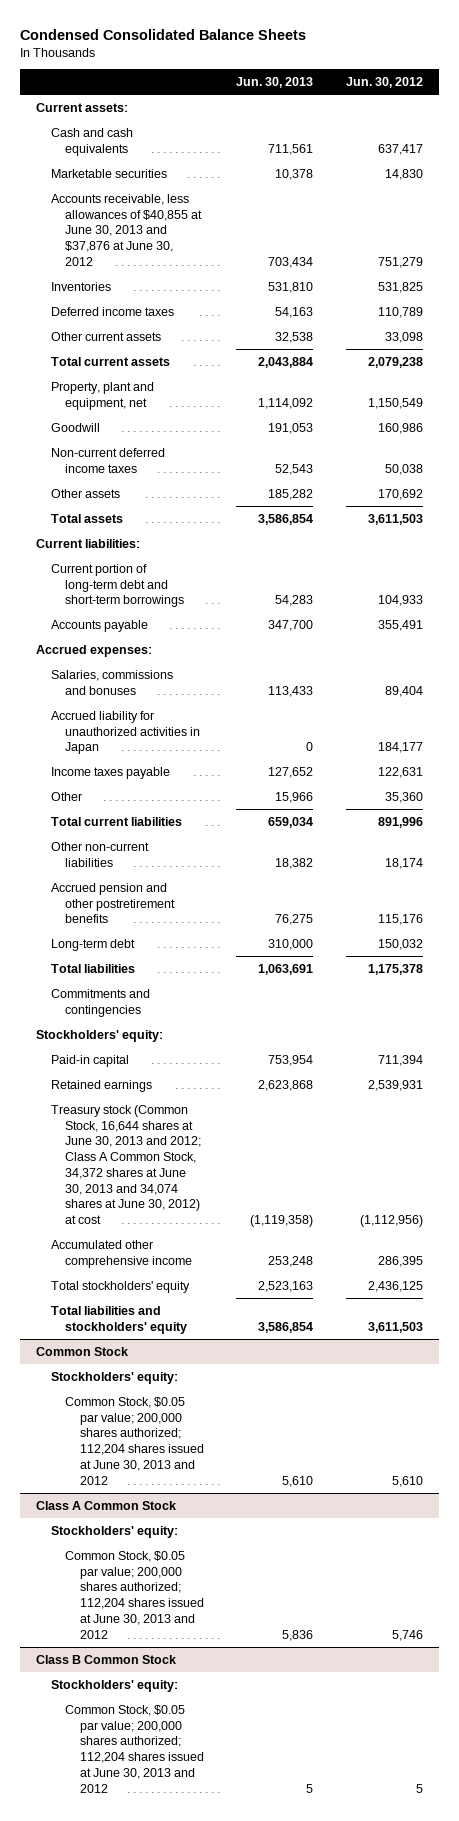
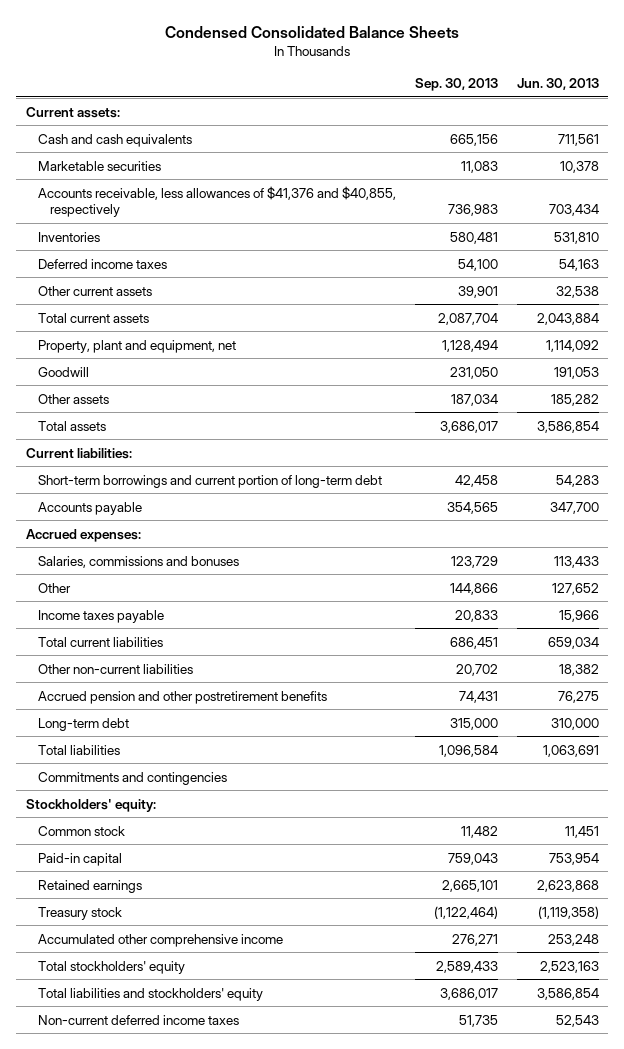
- | Jun. 30, 2013 | Jun. 30, 2012
+ | Sep. 30, 2013 | Jun. 30, 2013
- Accounts receivable, less allowances of $40,855 at June 30, 2013 and $37,876 at June 30, 2012 | 703,434 | 751,279
+ Accounts receivable, less allowances of $41,376 and $40,855, respectively | 736,983 | 703,434
- Current portion of long-term debt and short-term borrowings | 54,283 | 104,933
+ Short-term borrowings and current portion of long-term debt | 42,458 | 54,283
- Accrued liability for unauthorized activities in Japan | 0 | 184,177
- Income taxes payable | 127,652 | 122,631
- Other | 15,966 | 35,360
+ Other | 144,866 | 127,652
+ Income taxes payable | 20,833 | 15,966
+ Common stock | 11,482 | 11,451
- Treasury stock (Common Stock, 16,644 shares at June 30, 2013 and 2012; Class A Common Stock, 34,372 shares at June 30, 2013 and 34,074 shares at June 30, 2012) at cost | (1,119,358) | (1,112,956)
+ Treasury stock | (1,122,464) | (1,119,358)
- Common Stock
- Stockholders' equity:
- Common Stock, $0.05 par value; 200,000 shares authorized; 112,204 shares issued at June 30, 2013 and 2012 | 5,610 | 5,610
- Class A Common Stock
- Stockholders' equity:
- Common Stock, $0.05 par value; 200,000 shares authorized; 112,204 shares issued at June 30, 2013 and 2012 | 5,836 | 5,746
- Class B Common Stock
- Stockholders' equity:
- Common Stock, $0.05 par value; 200,000 shares authorized; 112,204 shares issued at June 30, 2013 and 2012 | 5 | 5
moved down: Non-current deferred income taxes | 51,735 | 52,543

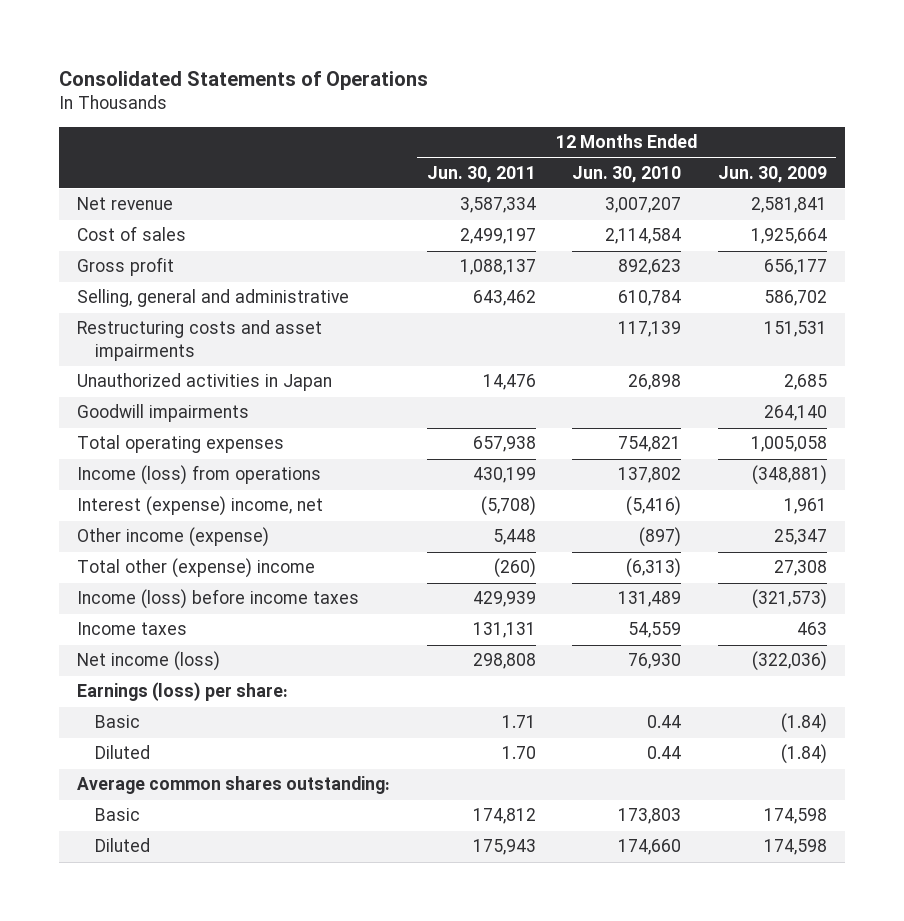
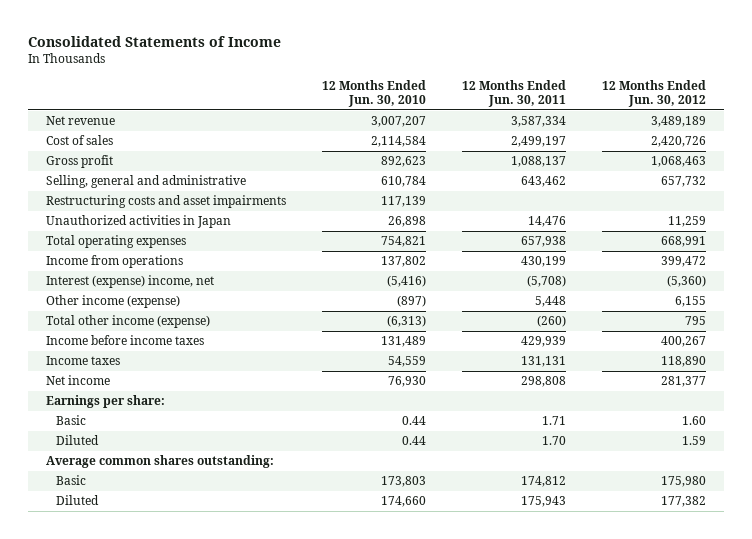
- Consolidated Statements of Operations
+ Consolidated Statements of Income
- | 12 Months Ended Jun. 30, 2011 | 12 Months Ended Jun. 30, 2010 | 12 Months Ended Jun. 30, 2009
+ | 12 Months Ended Jun. 30, 2010 | 12 Months Ended Jun. 30, 2011 | 12 Months Ended Jun. 30, 2012
- Goodwill impairments | | | 264,140
- Income (loss) from operations | 430,199 | 137,802 | (348,881)
+ Income from operations | 137,802 | 430,199 | 399,472
- Total other (expense) income | (260) | (6,313) | 27,308
- Income (loss) before income taxes | 429,939 | 131,489 | (321,573)
+ Total other income (expense) | (6,313) | (260) | 795
+ Income before income taxes | 131,489 | 429,939 | 400,267
- Net income (loss) | 298,808 | 76,930 | (322,036)
- Earnings (loss) per share:
+ Net income | 76,930 | 298,808 | 281,377
+ Earnings per share:

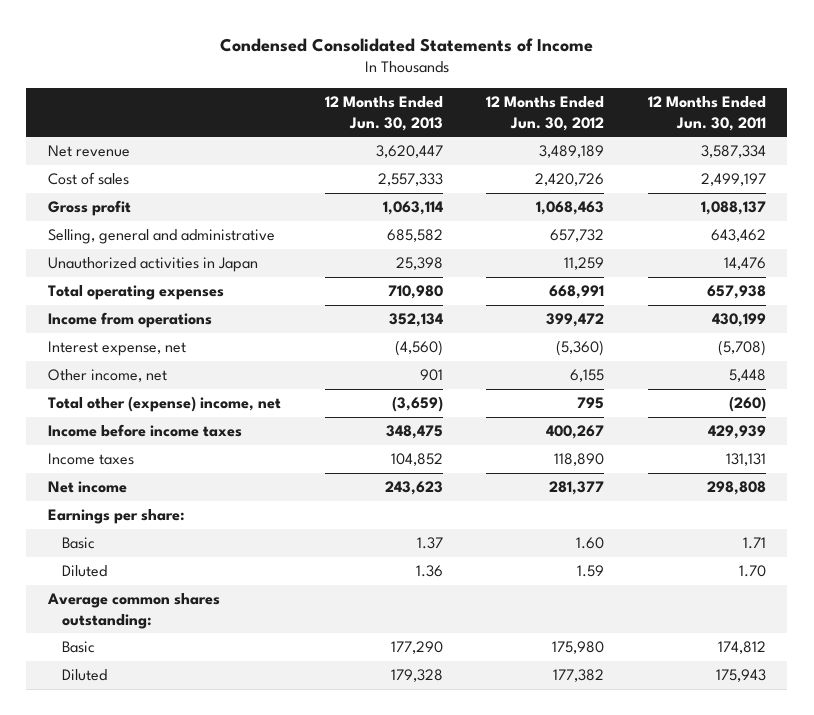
- Consolidated Statements of Income
+ Condensed Consolidated Statements of Income
- | 12 Months Ended Jun. 30, 2010 | 12 Months Ended Jun. 30, 2011 | 12 Months Ended Jun. 30, 2012
+ | 12 Months Ended Jun. 30, 2013 | 12 Months Ended Jun. 30, 2012 | 12 Months Ended Jun. 30, 2011
- Restructuring costs and asset impairments | 117,139 | |
- Interest (expense) income, net | (5,416) | (5,708) | (5,360)
- Other income (expense) | (897) | 5,448 | 6,155
- Total other income (expense) | (6,313) | (260) | 795
+ Interest expense, net | (4,560) | (5,360) | (5,708)
+ Other income, net | 901 | 6,155 | 5,448
+ Total other (expense) income, net | (3,659) | 795 | (260)

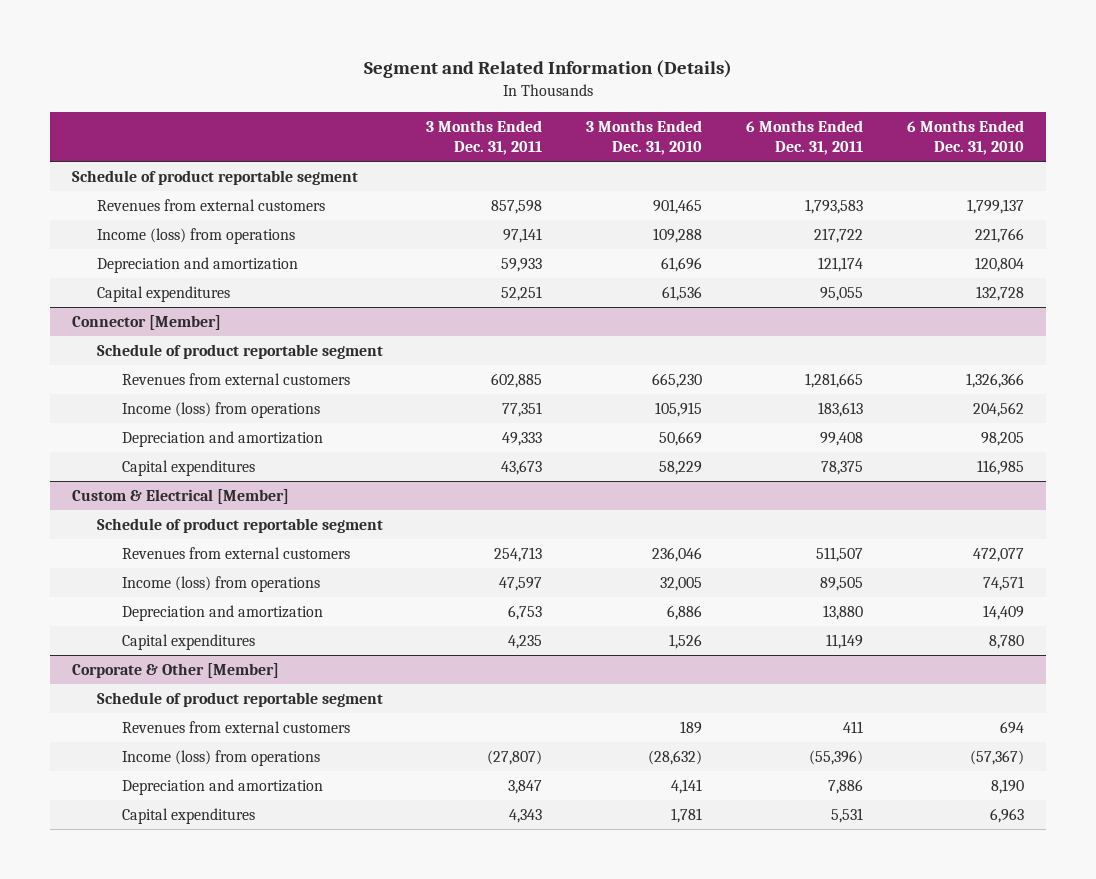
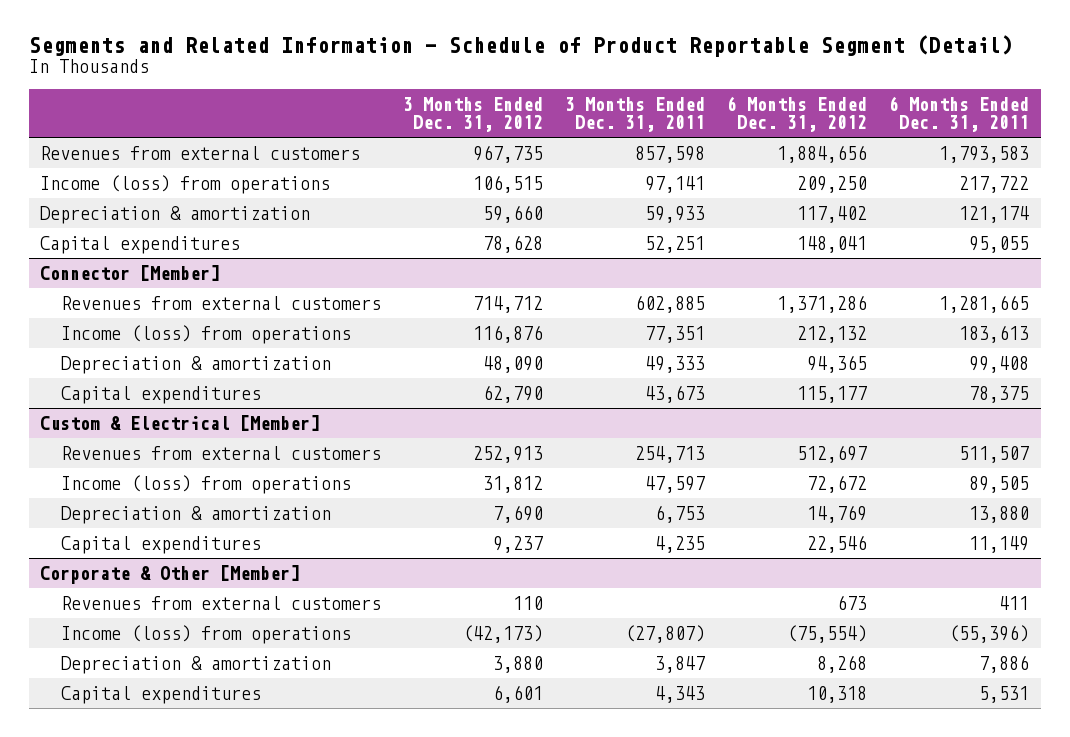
- Segment and Related Information (Details)
+ Segments and Related Information - Schedule of Product Reportable Segment (Detail)
- | 3 Months Ended Dec. 31, 2011 | 3 Months Ended Dec. 31, 2010 | 6 Months Ended Dec. 31, 2011 | 6 Months Ended Dec. 31, 2010
+ | 3 Months Ended Dec. 31, 2012 | 3 Months Ended Dec. 31, 2011 | 6 Months Ended Dec. 31, 2012 | 6 Months Ended Dec. 31, 2011
- Schedule of product reportable segment
- Depreciation and amortization | 59,933 | 61,696 | 121,174 | 120,804
+ Depreciation & amortization | 59,660 | 59,933 | 117,402 | 121,174
@ Connector [Member]
- Schedule of product reportable segment
- Depreciation and amortization | 49,333 | 50,669 | 99,408 | 98,205
+ Depreciation & amortization | 48,090 | 49,333 | 94,365 | 99,408
@ Custom & Electrical [Member]
- Schedule of product reportable segment
- Depreciation and amortization | 6,753 | 6,886 | 13,880 | 14,409
+ Depreciation & amortization | 7,690 | 6,753 | 14,769 | 13,880
@ Corporate & Other [Member]
- Schedule of product reportable segment
- Depreciation and amortization | 3,847 | 4,141 | 7,886 | 8,190
+ Depreciation & amortization | 3,880 | 3,847 | 8,268 | 7,886

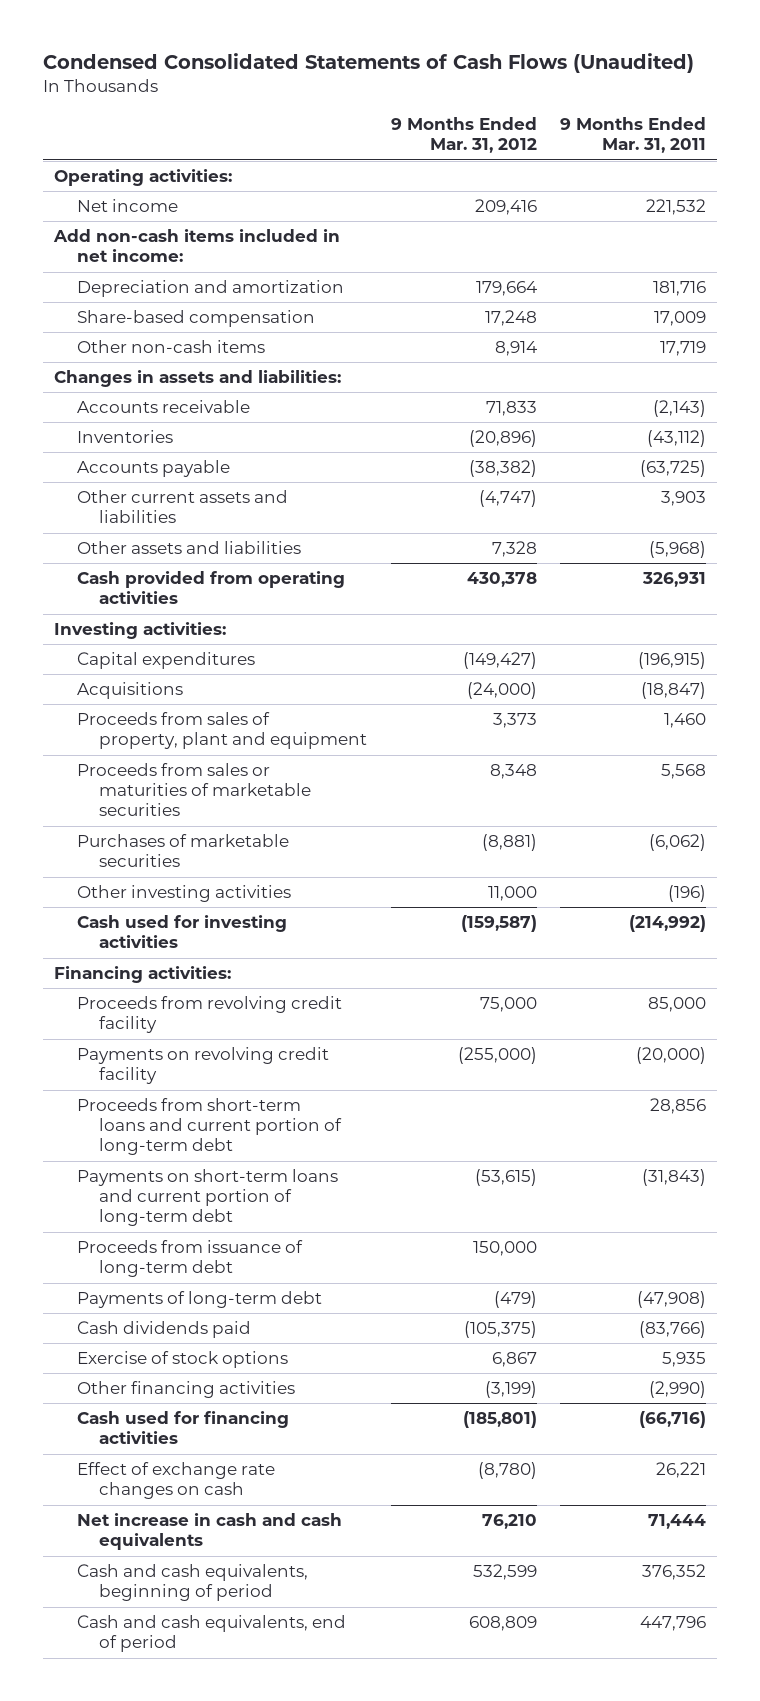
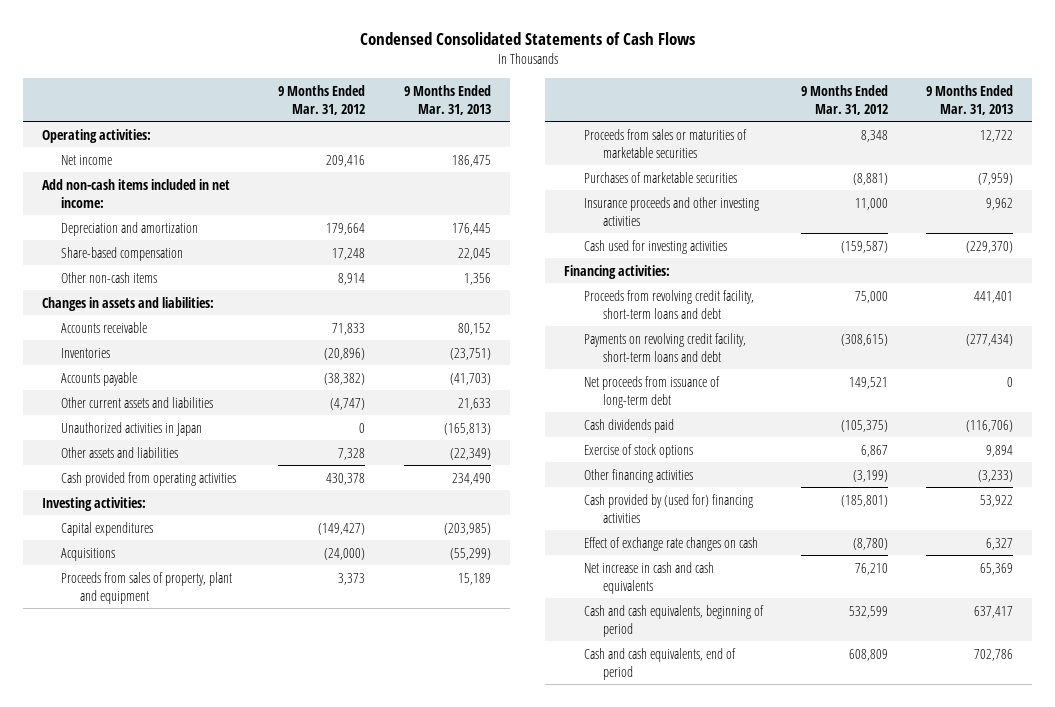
- Condensed Consolidated Statements of Cash Flows (Unaudited)
+ Condensed Consolidated Statements of Cash Flows
- | 9 Months Ended Mar. 31, 2012 | 9 Months Ended Mar. 31, 2011
+ | 9 Months Ended Mar. 31, 2012 | 9 Months Ended Mar. 31, 2013
+ Unauthorized activities in Japan | 0 | (165,813)
- Other investing activities | 11,000 | (196)
+ Insurance proceeds and other investing activities | 11,000 | 9,962
- Proceeds from revolving credit facility | 75,000 | 85,000
- Payments on revolving credit facility | (255,000) | (20,000)
- Proceeds from short-term loans and current portion of long-term debt | | 28,856
- Payments on short-term loans and current portion of long-term debt | (53,615) | (31,843)
- Proceeds from issuance of long-term debt | 150,000 |
- Payments of long-term debt | (479) | (47,908)
+ Proceeds from revolving credit facility, short-term loans and debt | 75,000 | 441,401
+ Payments on revolving credit facility, short-term loans and debt | (308,615) | (277,434)
+ Net proceeds from issuance of long-term debt | 149,521 | 0
- Cash used for financing activities | (185,801) | (66,716)
+ Cash provided by (used for) financing activities | (185,801) | 53,922

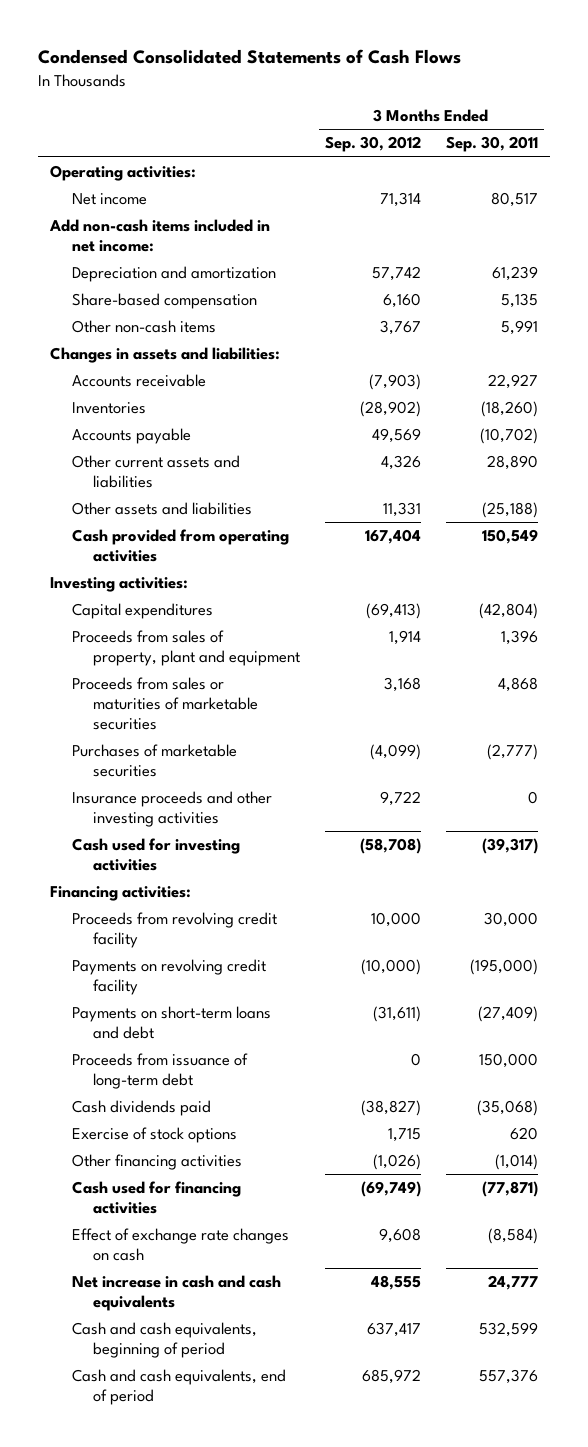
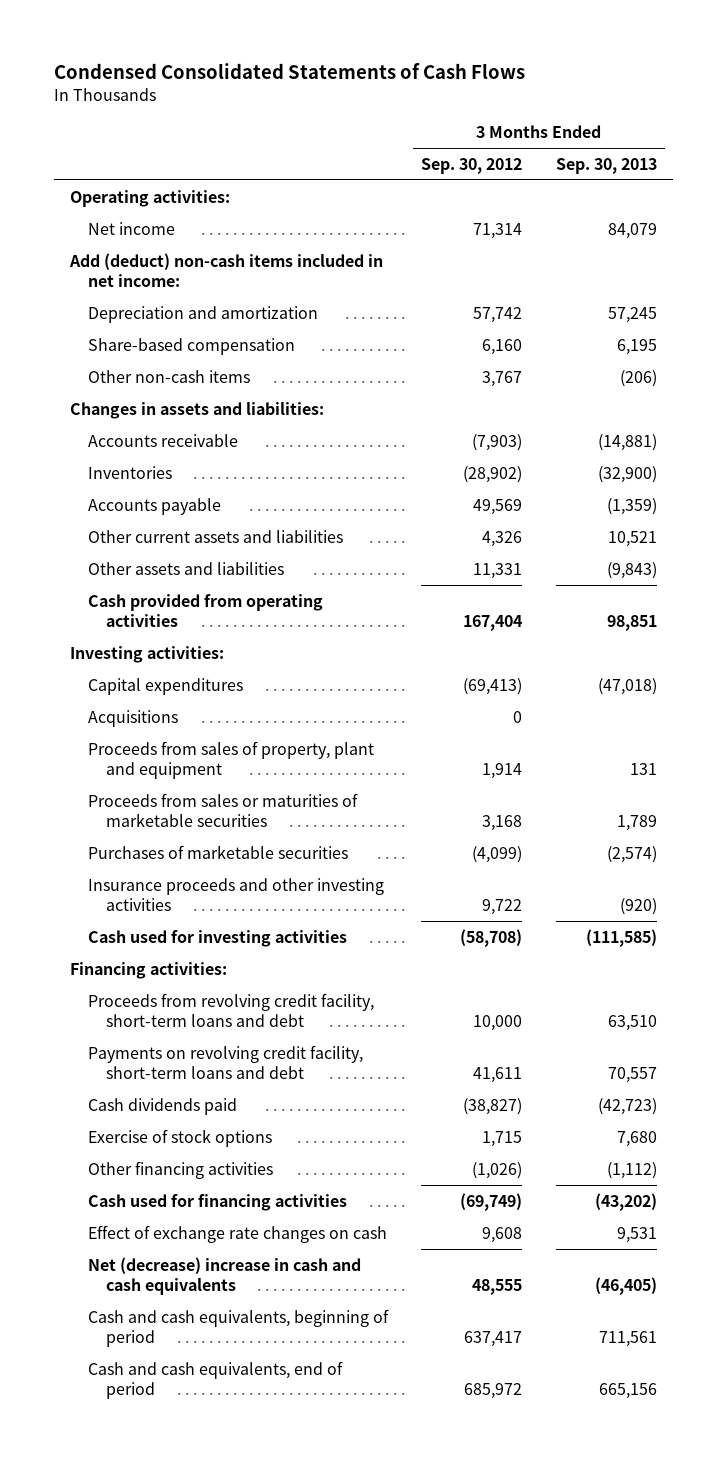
- | 3 Months Ended Sep. 30, 2012 | 3 Months Ended Sep. 30, 2011
+ | 3 Months Ended Sep. 30, 2012 | 3 Months Ended Sep. 30, 2013
- Add non-cash items included in net income:
+ Add (deduct) non-cash items included in net income:
+ Acquisitions | 0 |
- Proceeds from revolving credit facility | 10,000 | 30,000
- Payments on revolving credit facility | (10,000) | (195,000)
- Payments on short-term loans and debt | (31,611) | (27,409)
- Proceeds from issuance of long-term debt | 0 | 150,000
+ Proceeds from revolving credit facility, short-term loans and debt | 10,000 | 63,510
+ Payments on revolving credit facility, short-term loans and debt | 41,611 | 70,557
- Net increase in cash and cash equivalents | 48,555 | 24,777
+ Net (decrease) increase in cash and cash equivalents | 48,555 | (46,405)

